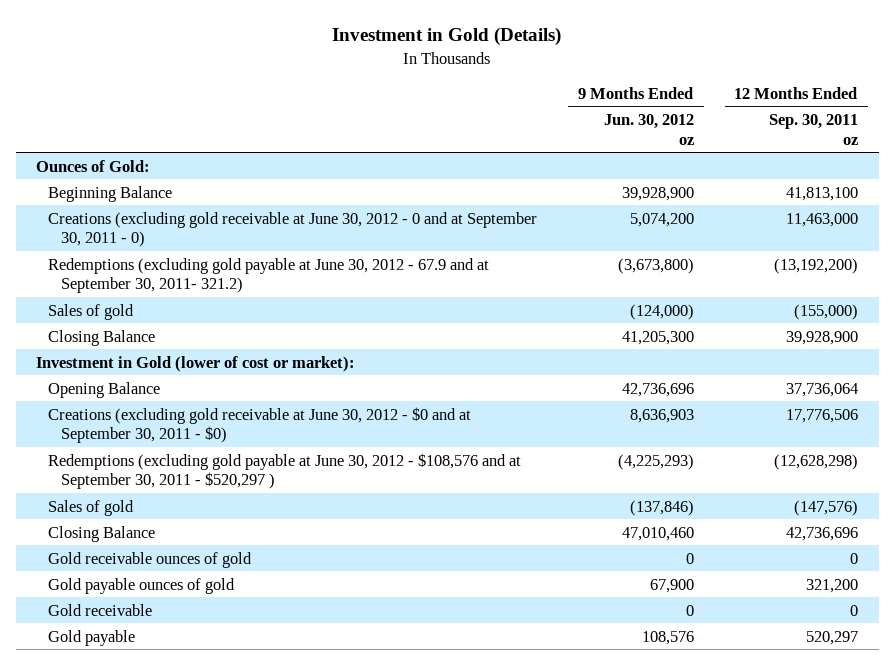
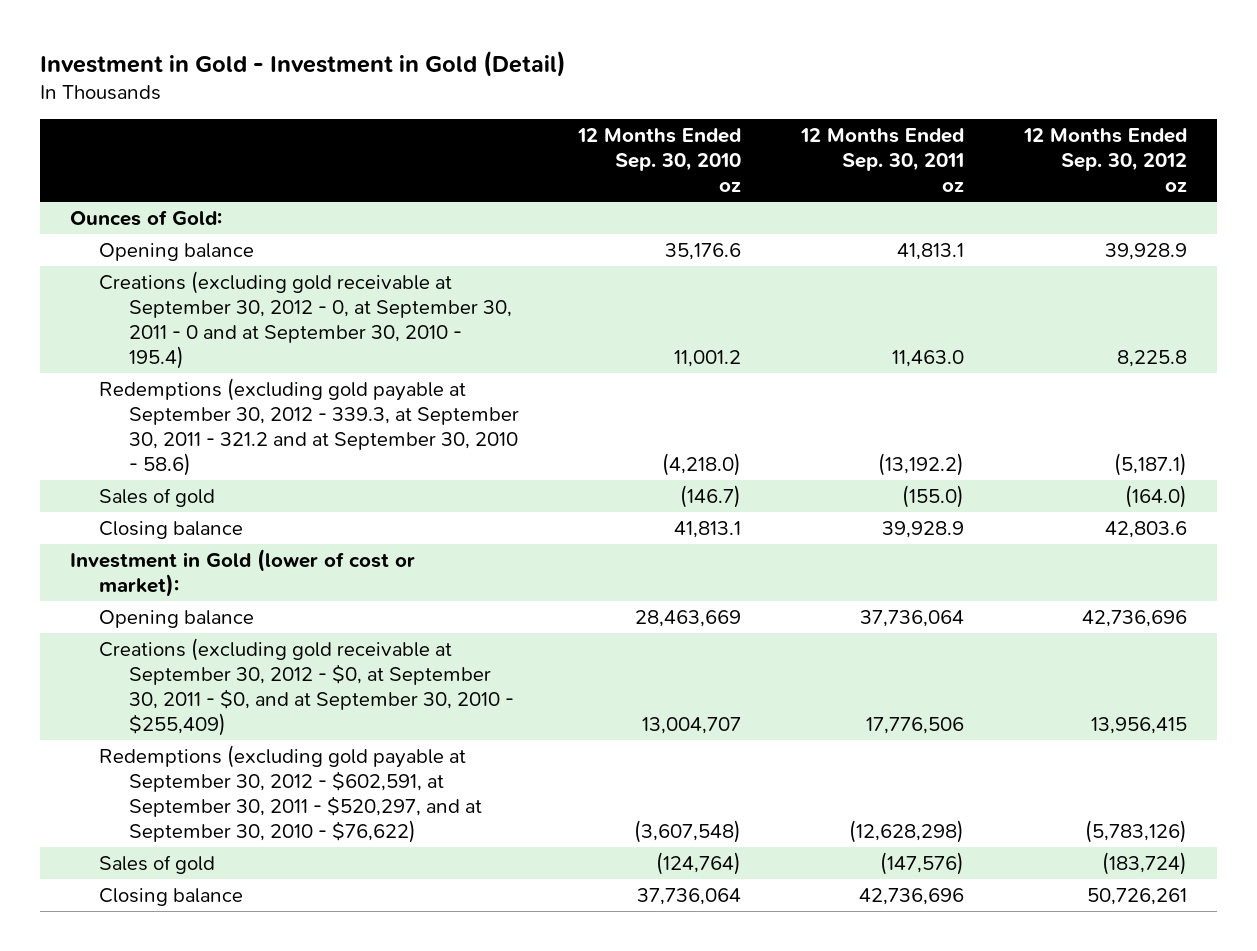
- Investment in Gold (Details)
+ Investment in Gold - Investment in Gold (Detail)
- | 9 Months Ended Jun. 30, 2012 oz | 12 Months Ended Sep. 30, 2011 oz
+ | 12 Months Ended Sep. 30, 2010 oz | 12 Months Ended Sep. 30, 2011 oz | 12 Months Ended Sep. 30, 2012 oz
- Beginning Balance | 39,928,900 | 41,813,100
- Creations (excluding gold receivable at June 30, 2012 - 0 and at September 30, 2011 - 0) | 5,074,200 | 11,463,000
- Redemptions (excluding gold payable at June 30, 2012 - 67.9 and at September 30, 2011- 321.2) | (3,673,800) | (13,192,200)
- Sales of gold | (124,000) | (155,000)
- Closing Balance | 41,205,300 | 39,928,900
+ Opening balance | 35,176.6 | 41,813.1 | 39,928.9
+ Creations (excluding gold receivable at September 30, 2012 - 0, at September 30, 2011 - 0 and at September 30, 2010 - 195.4) | 11,001.2 | 11,463.0 | 8,225.8
+ Redemptions (excluding gold payable at September 30, 2012 - 339.3, at September 30, 2011 - 321.2 and at September 30, 2010 - 58.6) | (4,218.0) | (13,192.2) | (5,187.1)
+ Sales of gold | (146.7) | (155.0) | (164.0)
+ Closing balance | 41,813.1 | 39,928.9 | 42,803.6
- Opening Balance | 42,736,696 | 37,736,064
- Creations (excluding gold receivable at June 30, 2012 - $0 and at September 30, 2011 - $0) | 8,636,903 | 17,776,506
- Redemptions (excluding gold payable at June 30, 2012 - $108,576 and at September 30, 2011 - $520,297 ) | (4,225,293) | (12,628,298)
+ Opening balance | 28,463,669 | 37,736,064 | 42,736,696
+ Creations (excluding gold receivable at September 30, 2012 - $0, at September 30, 2011 - $0, and at September 30, 2010 - $255,409) | 13,004,707 | 17,776,506 | 13,956,415
+ Redemptions (excluding gold payable at September 30, 2012 - $602,591, at September 30, 2011 - $520,297, and at September 30, 2010 - $76,622) | (3,607,548) | (12,628,298) | (5,783,126)
- Closing Balance | 47,010,460 | 42,736,696
- Gold receivable ounces of gold | 0 | 0
- Gold payable ounces of gold | 67,900 | 321,200
- Gold receivable | 0 | 0
- Gold payable | 108,576 | 520,297
+ Closing balance | 37,736,064 | 42,736,696 | 50,726,261

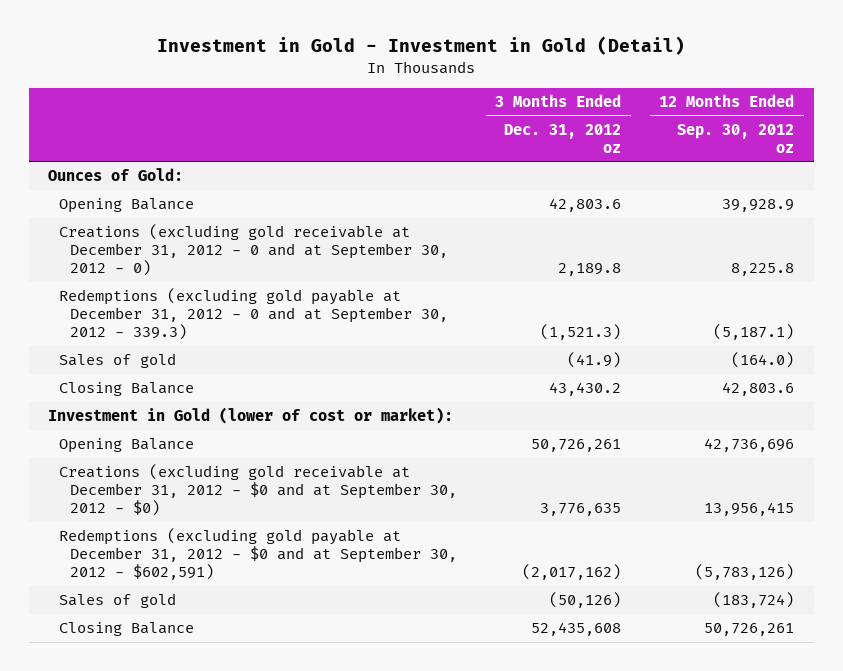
- | 12 Months Ended Sep. 30, 2010 oz | 12 Months Ended Sep. 30, 2011 oz | 12 Months Ended Sep. 30, 2012 oz
+ | 3 Months Ended Dec. 31, 2012 oz | 12 Months Ended Sep. 30, 2012 oz
- Opening balance | 35,176.6 | 41,813.1 | 39,928.9
- Creations (excluding gold receivable at September 30, 2012 - 0, at September 30, 2011 - 0 and at September 30, 2010 - 195.4) | 11,001.2 | 11,463.0 | 8,225.8
- Redemptions (excluding gold payable at September 30, 2012 - 339.3, at September 30, 2011 - 321.2 and at September 30, 2010 - 58.6) | (4,218.0) | (13,192.2) | (5,187.1)
+ Opening Balance | 42,803.6 | 39,928.9
+ Creations (excluding gold receivable at December 31, 2012 - 0 and at September 30, 2012 - 0) | 2,189.8 | 8,225.8
+ Redemptions (excluding gold payable at December 31, 2012 - 0 and at September 30, 2012 - 339.3) | (1,521.3) | (5,187.1)
- Closing balance | 41,813.1 | 39,928.9 | 42,803.6
+ Closing Balance | 43,430.2 | 42,803.6
- Opening balance | 28,463,669 | 37,736,064 | 42,736,696
- Creations (excluding gold receivable at September 30, 2012 - $0, at September 30, 2011 - $0, and at September 30, 2010 - $255,409) | 13,004,707 | 17,776,506 | 13,956,415
- Redemptions (excluding gold payable at September 30, 2012 - $602,591, at September 30, 2011 - $520,297, and at September 30, 2010 - $76,622) | (3,607,548) | (12,628,298) | (5,783,126)
+ Opening Balance | 50,726,261 | 42,736,696
+ Creations (excluding gold receivable at December 31, 2012 - $0 and at September 30, 2012 - $0) | 3,776,635 | 13,956,415
+ Redemptions (excluding gold payable at December 31, 2012 - $0 and at September 30, 2012 - $602,591) | (2,017,162) | (5,783,126)
- Closing balance | 37,736,064 | 42,736,696 | 50,726,261
+ Closing Balance | 52,435,608 | 50,726,261

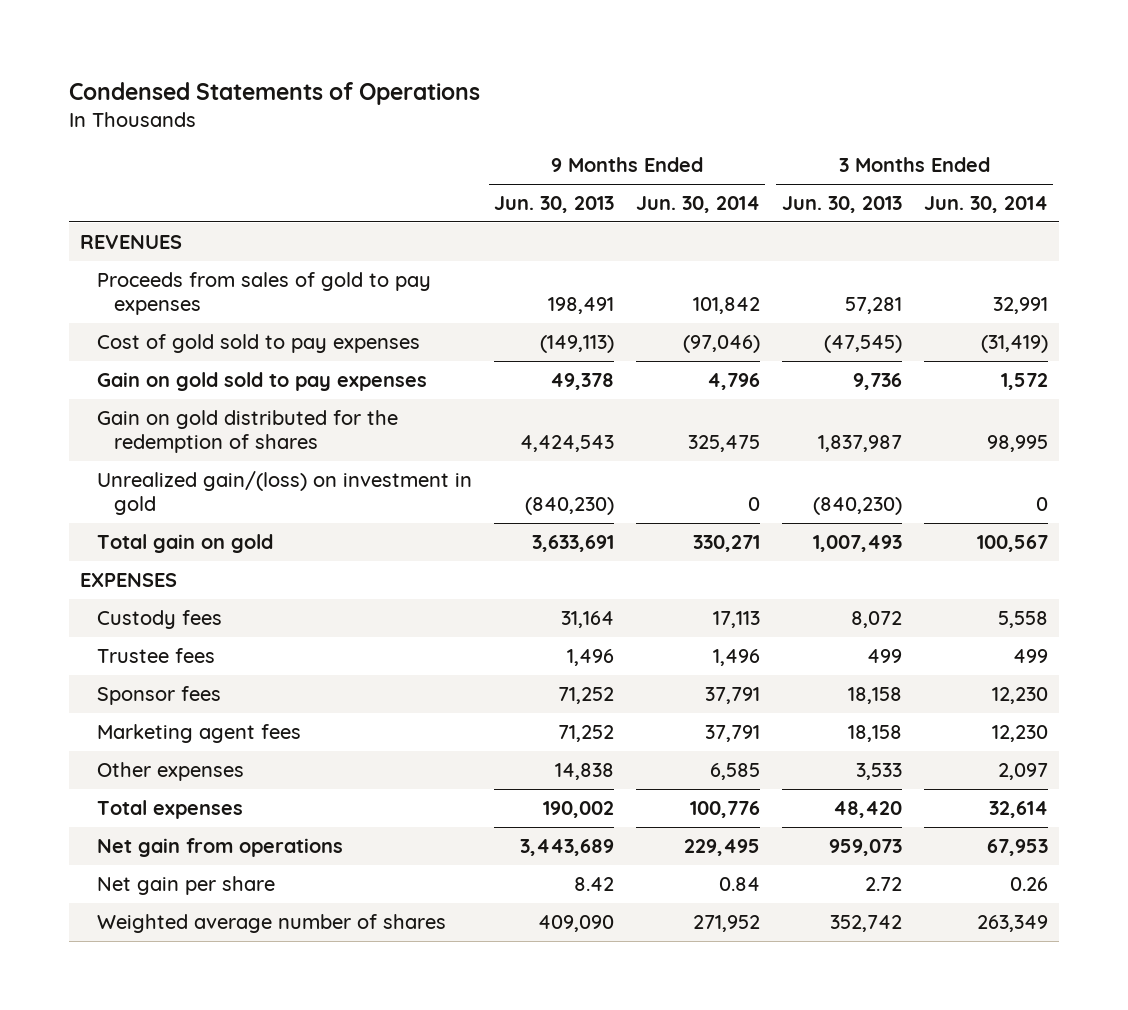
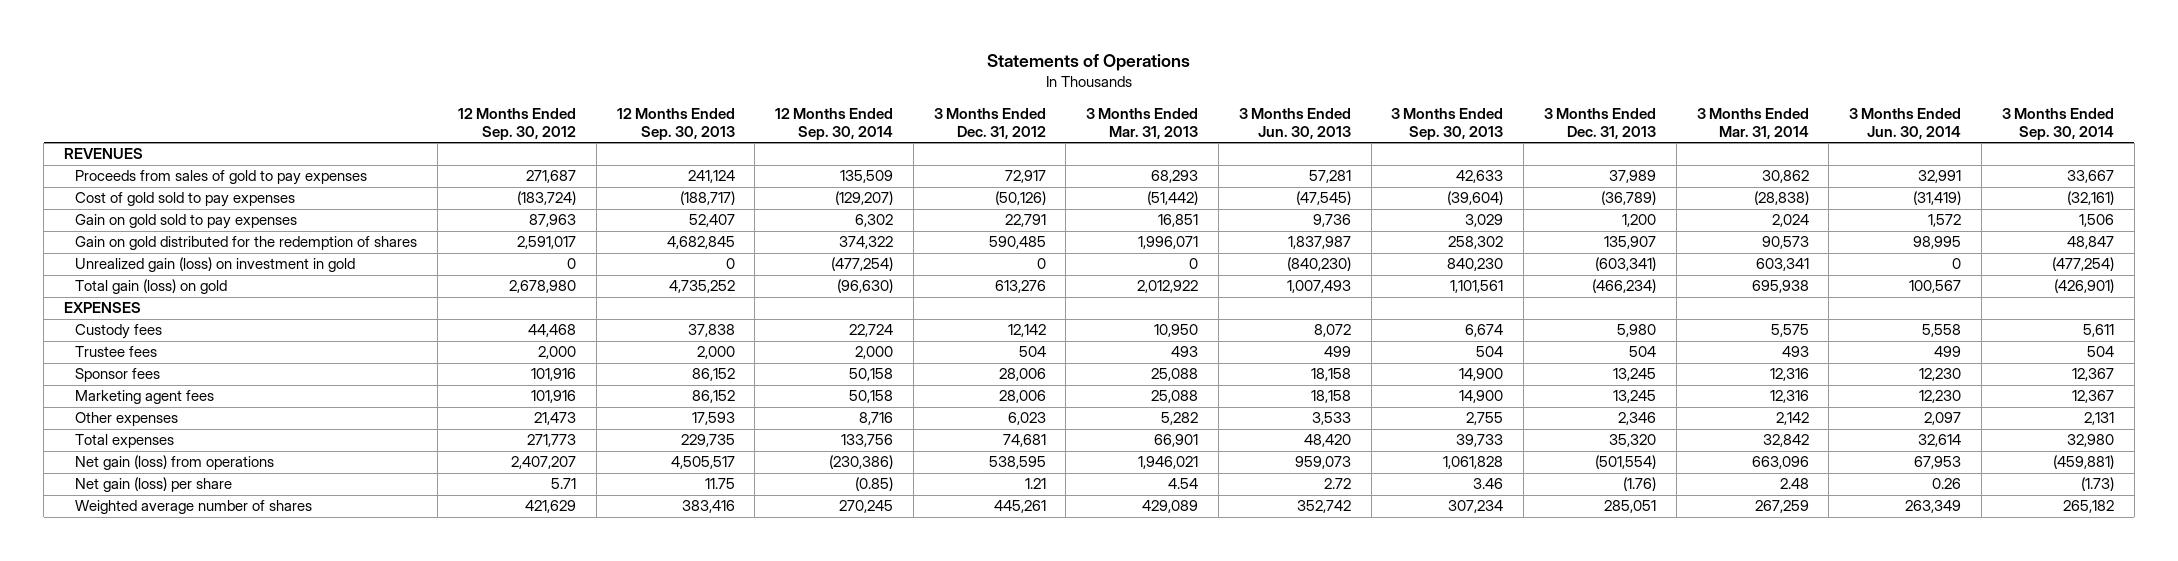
- Condensed Statements of Operations
+ Statements of Operations
- | 9 Months Ended Jun. 30, 2013 | 9 Months Ended Jun. 30, 2014 | 3 Months Ended Jun. 30, 2013 | 3 Months Ended Jun. 30, 2014
+ | 12 Months Ended Sep. 30, 2012 | 12 Months Ended Sep. 30, 2013 | 12 Months Ended Sep. 30, 2014 | 3 Months Ended Dec. 31, 2012 | 3 Months Ended Mar. 31, 2013 | 3 Months Ended Jun. 30, 2013 | 3 Months Ended Sep. 30, 2013 | 3 Months Ended Dec. 31, 2013 | 3 Months Ended Mar. 31, 2014 | 3 Months Ended Jun. 30, 2014 | 3 Months Ended Sep. 30, 2014
- Unrealized gain/(loss) on investment in gold | (840,230) | 0 | (840,230) | 0
- Total gain on gold | 3,633,691 | 330,271 | 1,007,493 | 100,567
+ Unrealized gain (loss) on investment in gold | 0 | 0 | (477,254) | 0 | 0 | (840,230) | 840,230 | (603,341) | 603,341 | 0 | (477,254)
+ Total gain (loss) on gold | 2,678,980 | 4,735,252 | (96,630) | 613,276 | 2,012,922 | 1,007,493 | 1,101,561 | (466,234) | 695,938 | 100,567 | (426,901)
- Net gain from operations | 3,443,689 | 229,495 | 959,073 | 67,953
- Net gain per share | 8.42 | 0.84 | 2.72 | 0.26
+ Net gain (loss) from operations | 2,407,207 | 4,505,517 | (230,386) | 538,595 | 1,946,021 | 959,073 | 1,061,828 | (501,554) | 663,096 | 67,953 | (459,881)
+ Net gain (loss) per share | 5.71 | 11.75 | (0.85) | 1.21 | 4.54 | 2.72 | 3.46 | (1.76) | 2.48 | 0.26 | (1.73)

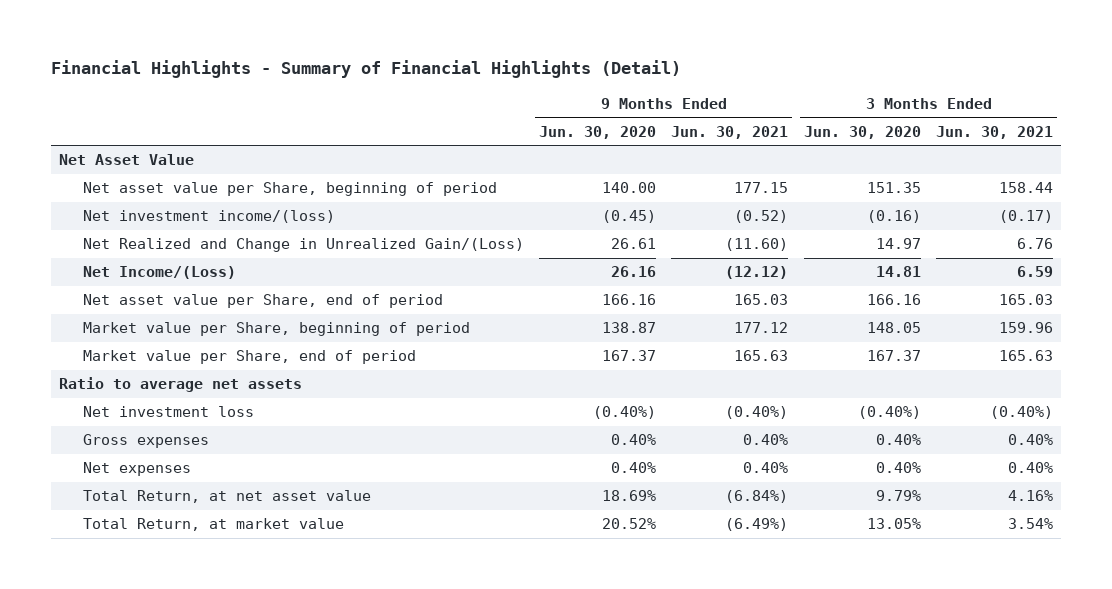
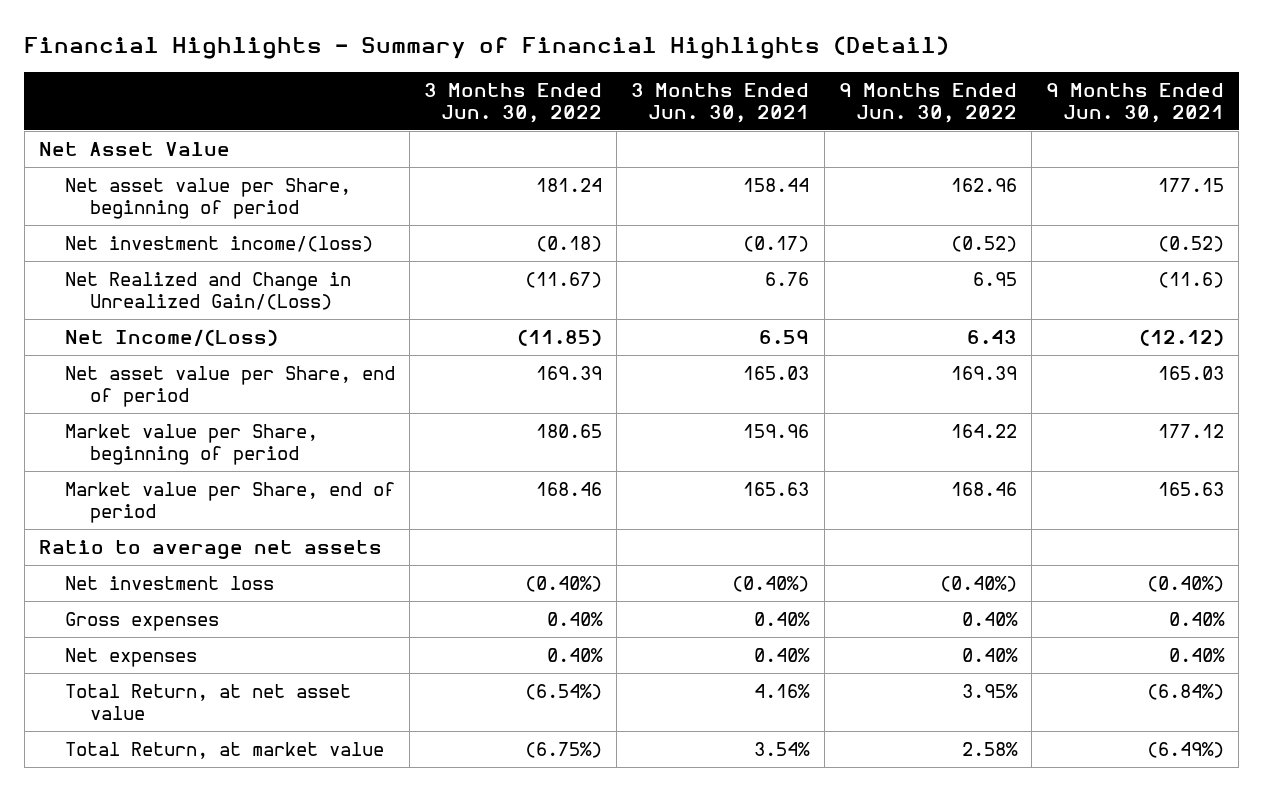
- | 9 Months Ended Jun. 30, 2020 | 9 Months Ended Jun. 30, 2021 | 3 Months Ended Jun. 30, 2020 | 3 Months Ended Jun. 30, 2021
+ | 3 Months Ended Jun. 30, 2022 | 3 Months Ended Jun. 30, 2021 | 9 Months Ended Jun. 30, 2022 | 9 Months Ended Jun. 30, 2021
- Net Realized and Change in Unrealized Gain/(Loss) | 26.61 | (11.60) | 14.97 | 6.76
+ Net Realized and Change in Unrealized Gain/(Loss) | (11.67) | 6.76 | 6.95 | (11.6)

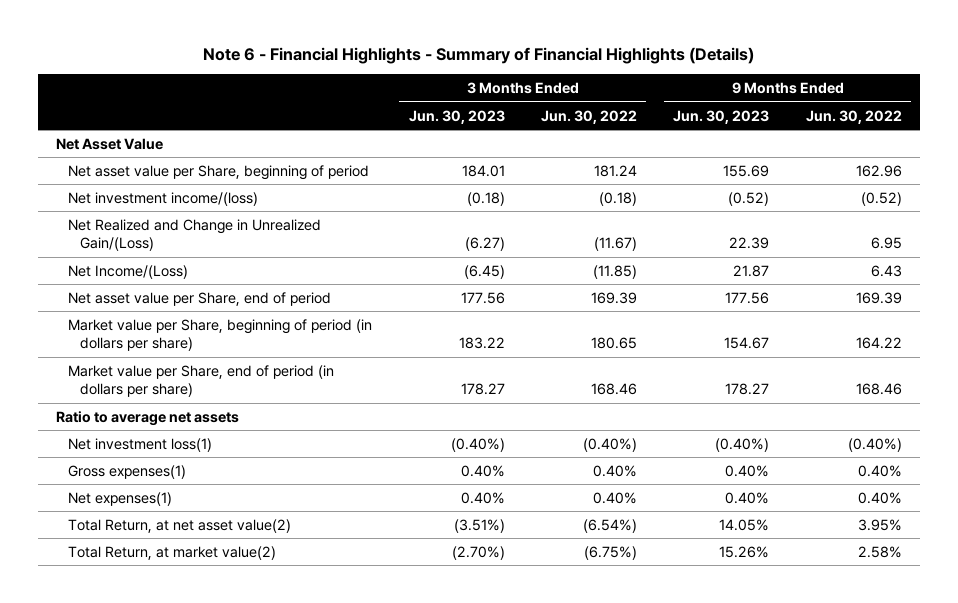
- Financial Highlights - Summary of Financial Highlights (Detail)
+ Note 6 - Financial Highlights - Summary of Financial Highlights (Details)
- | 3 Months Ended Jun. 30, 2022 | 3 Months Ended Jun. 30, 2021 | 9 Months Ended Jun. 30, 2022 | 9 Months Ended Jun. 30, 2021
+ | 3 Months Ended Jun. 30, 2023 | 3 Months Ended Jun. 30, 2022 | 9 Months Ended Jun. 30, 2023 | 9 Months Ended Jun. 30, 2022
- Market value per Share, beginning of period | 180.65 | 159.96 | 164.22 | 177.12
- Market value per Share, end of period | 168.46 | 165.63 | 168.46 | 165.63
+ Market value per Share, beginning of period (in dollars per share) | 183.22 | 180.65 | 154.67 | 164.22
+ Market value per Share, end of period (in dollars per share) | 178.27 | 168.46 | 178.27 | 168.46
- Net investment loss | (0.40%) | (0.40%) | (0.40%) | (0.40%)
- Gross expenses | 0.40% | 0.40% | 0.40% | 0.40%
- Net expenses | 0.40% | 0.40% | 0.40% | 0.40%
- Total Return, at net asset value | (6.54%) | 4.16% | 3.95% | (6.84%)
- Total Return, at market value | (6.75%) | 3.54% | 2.58% | (6.49%)
+ Net investment loss(1) | (0.40%) | (0.40%) | (0.40%) | (0.40%)
+ Gross expenses(1) | 0.40% | 0.40% | 0.40% | 0.40%
+ Net expenses(1) | 0.40% | 0.40% | 0.40% | 0.40%
+ Total Return, at net asset value(2) | (3.51%) | (6.54%) | 14.05% | 3.95%
+ Total Return, at market value(2) | (2.70%) | (6.75%) | 15.26% | 2.58%

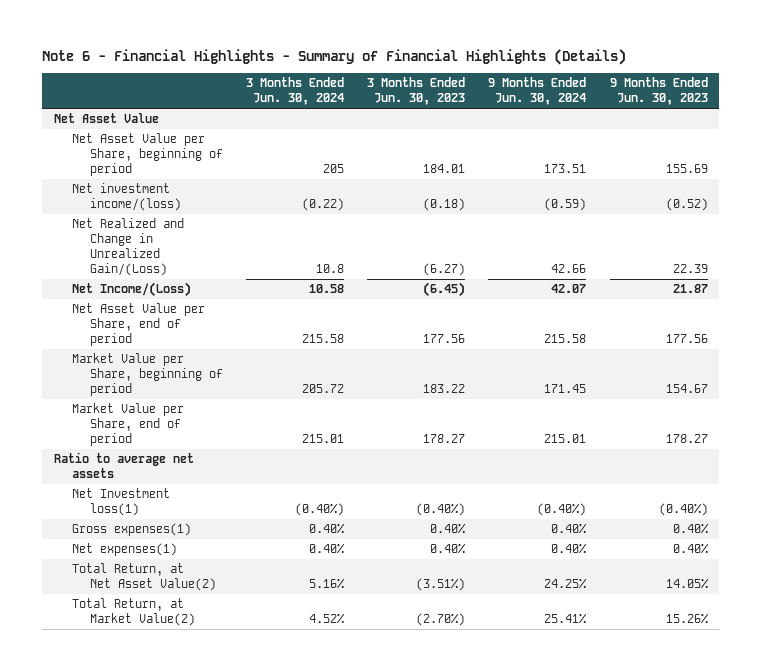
- | 3 Months Ended Jun. 30, 2023 | 3 Months Ended Jun. 30, 2022 | 9 Months Ended Jun. 30, 2023 | 9 Months Ended Jun. 30, 2022
+ | 3 Months Ended Jun. 30, 2024 | 3 Months Ended Jun. 30, 2023 | 9 Months Ended Jun. 30, 2024 | 9 Months Ended Jun. 30, 2023
- Net asset value per Share, beginning of period | 184.01 | 181.24 | 155.69 | 162.96
+ Net Asset Value per Share, beginning of period | 205 | 184.01 | 173.51 | 155.69
- Net asset value per Share, end of period | 177.56 | 169.39 | 177.56 | 169.39
- Market value per Share, beginning of period (in dollars per share) | 183.22 | 180.65 | 154.67 | 164.22
- Market value per Share, end of period (in dollars per share) | 178.27 | 168.46 | 178.27 | 168.46
+ Net Asset Value per Share, end of period | 215.58 | 177.56 | 215.58 | 177.56
+ Market Value per Share, beginning of period | 205.72 | 183.22 | 171.45 | 154.67
+ Market Value per Share, end of period | 215.01 | 178.27 | 215.01 | 178.27
- Net investment loss(1) | (0.40%) | (0.40%) | (0.40%) | (0.40%)
+ Net Investment loss(1) | (0.40%) | (0.40%) | (0.40%) | (0.40%)
- Total Return, at net asset value(2) | (3.51%) | (6.54%) | 14.05% | 3.95%
- Total Return, at market value(2) | (2.70%) | (6.75%) | 15.26% | 2.58%
+ Total Return, at Net Asset Value(2) | 5.16% | (3.51%) | 24.25% | 14.05%
+ Total Return, at Market Value(2) | 4.52% | (2.70%) | 25.41% | 15.26%

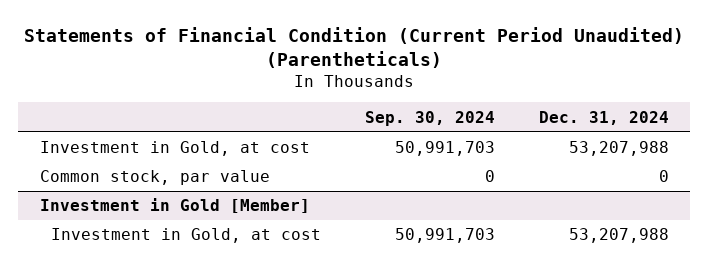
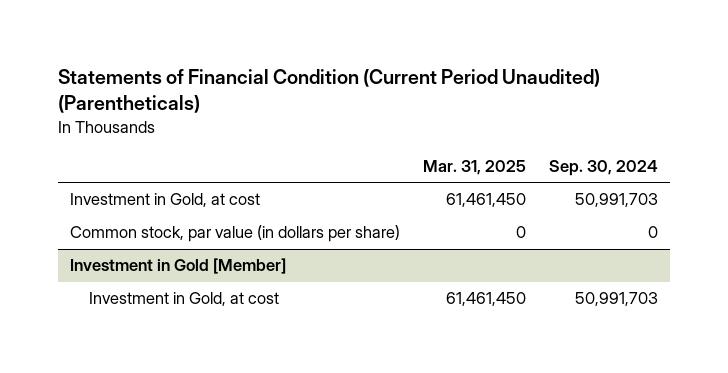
- | Sep. 30, 2024 | Dec. 31, 2024
+ | Mar. 31, 2025 | Sep. 30, 2024
- Common stock, par value | 0 | 0
+ Common stock, par value (in dollars per share) | 0 | 0

